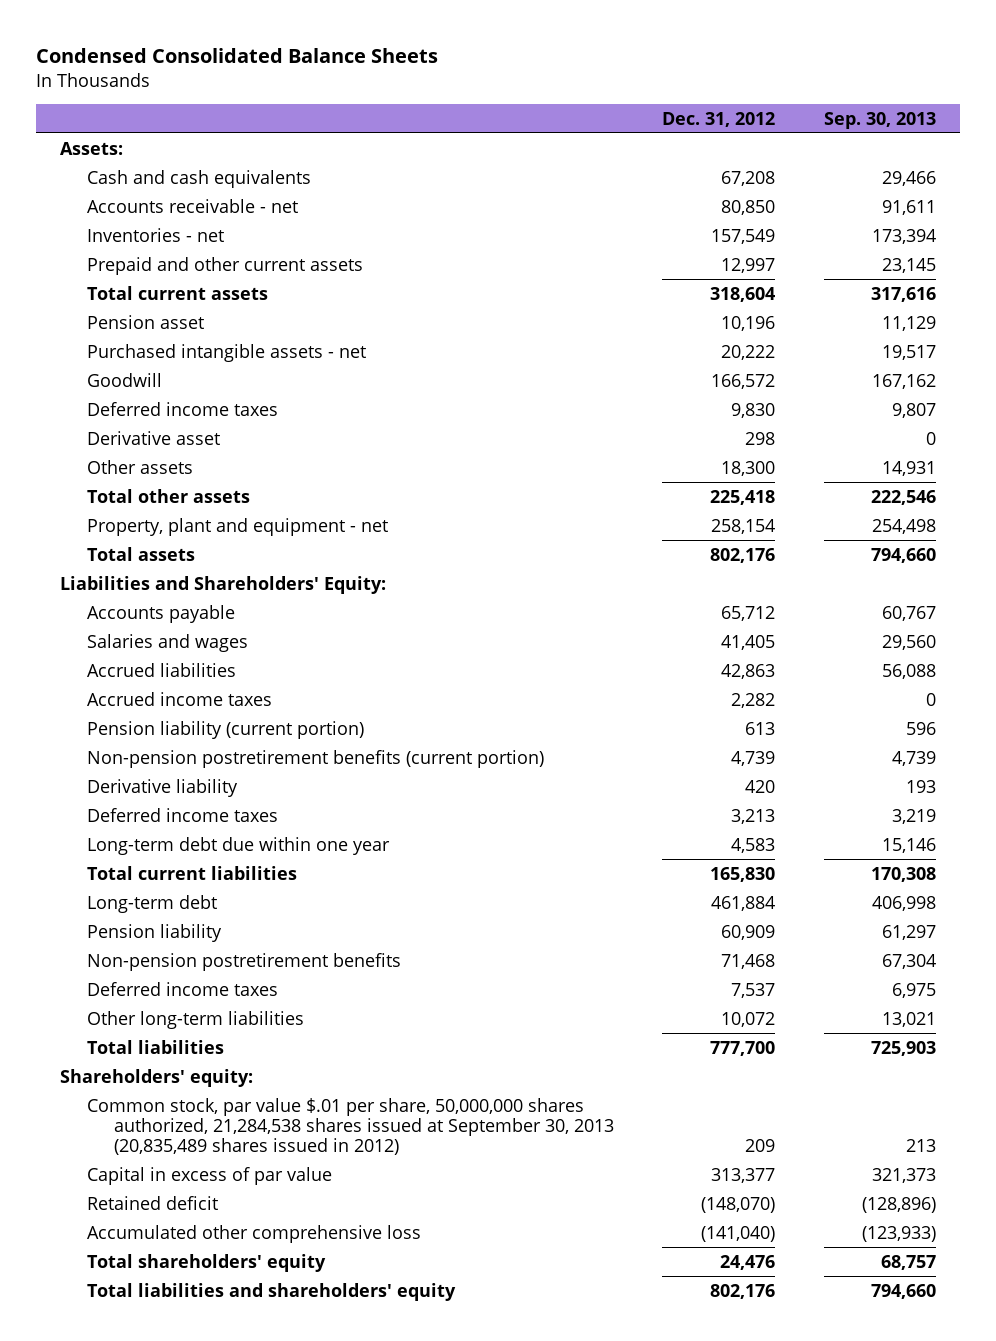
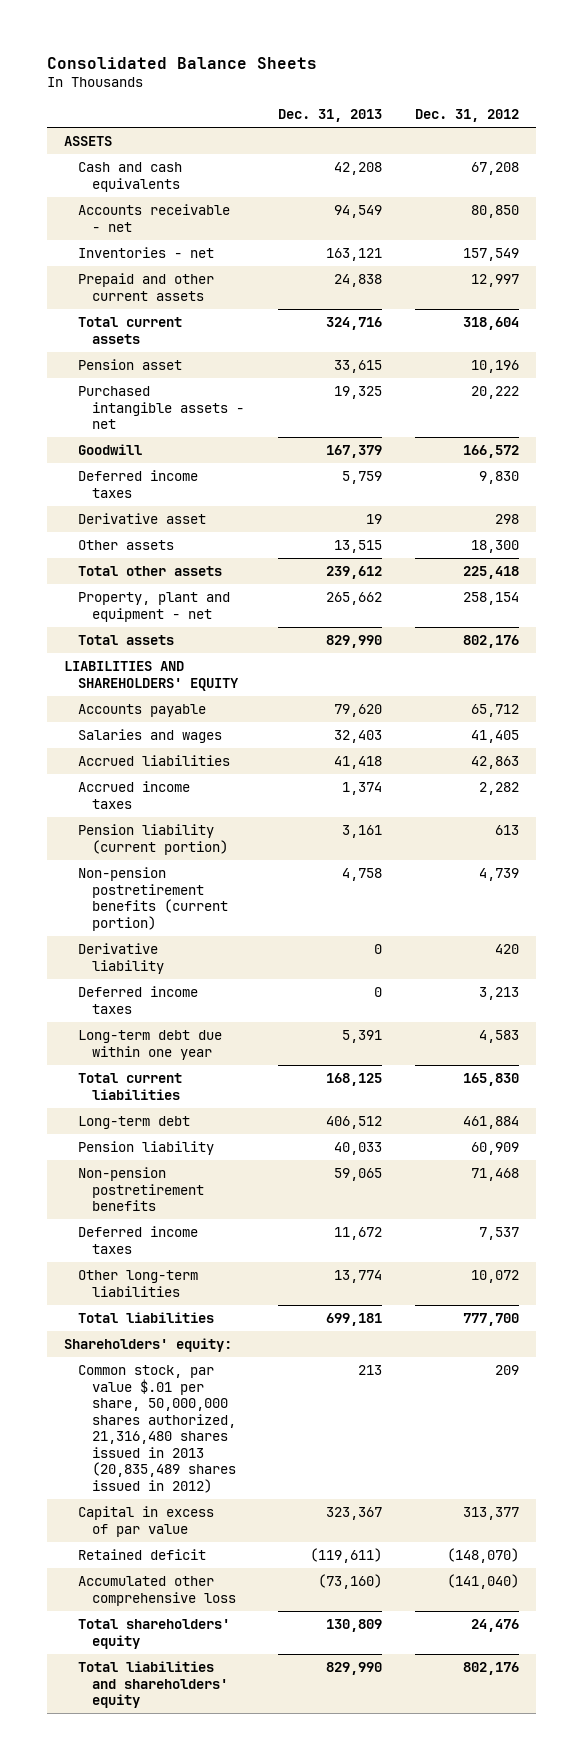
- Condensed Consolidated Balance Sheets
+ Consolidated Balance Sheets
- | Dec. 31, 2012 | Sep. 30, 2013
+ | Dec. 31, 2013 | Dec. 31, 2012
- Assets:
+ ASSETS
- Liabilities and Shareholders' Equity:
+ LIABILITIES AND SHAREHOLDERS' EQUITY
- Common stock, par value $.01 per share, 50,000,000 shares authorized, 21,284,538 shares issued at September 30, 2013 (20,835,489 shares issued in 2012) | 209 | 213
+ Common stock, par value $.01 per share, 50,000,000 shares authorized, 21,316,480 shares issued in 2013 (20,835,489 shares issued in 2012) | 213 | 209

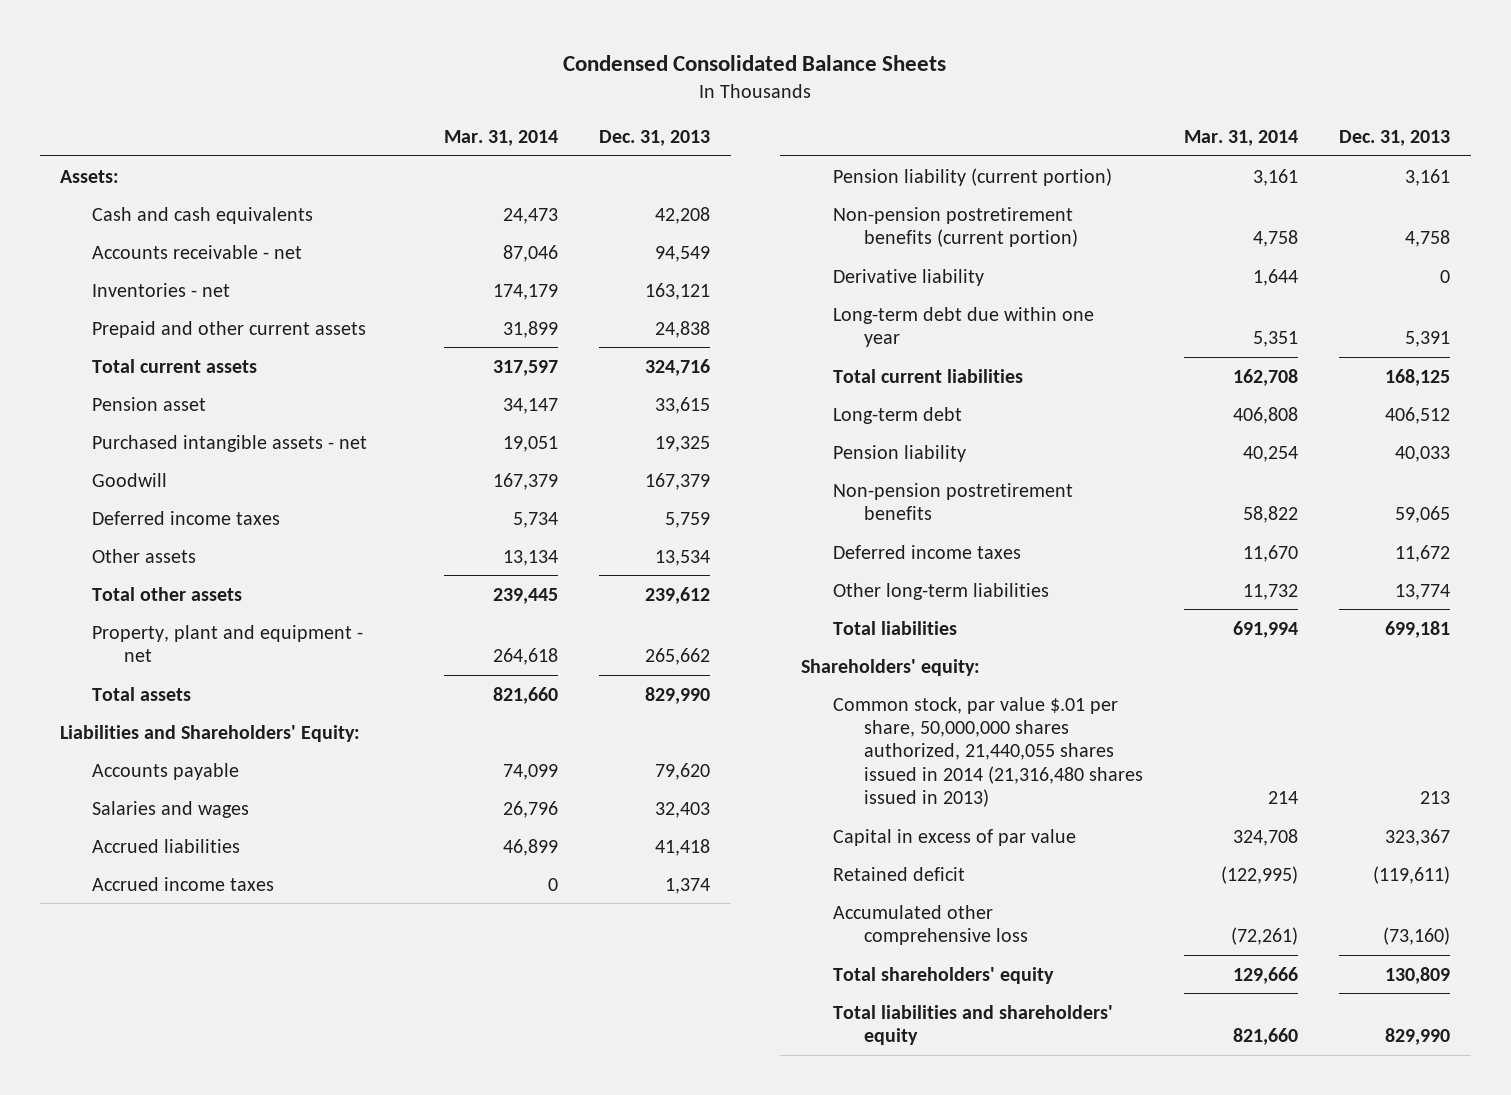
- Consolidated Balance Sheets
+ Condensed Consolidated Balance Sheets
- | Dec. 31, 2013 | Dec. 31, 2012
+ | Mar. 31, 2014 | Dec. 31, 2013
- ASSETS
+ Assets:
- Derivative asset | 19 | 298
- Other assets | 13,515 | 18,300
+ Other assets | 13,134 | 13,534
- LIABILITIES AND SHAREHOLDERS' EQUITY
+ Liabilities and Shareholders' Equity:
- Deferred income taxes | 0 | 3,213
- Common stock, par value $.01 per share, 50,000,000 shares authorized, 21,316,480 shares issued in 2013 (20,835,489 shares issued in 2012) | 213 | 209
+ Common stock, par value $.01 per share, 50,000,000 shares authorized, 21,440,055 shares issued in 2014 (21,316,480 shares issued in 2013) | 214 | 213

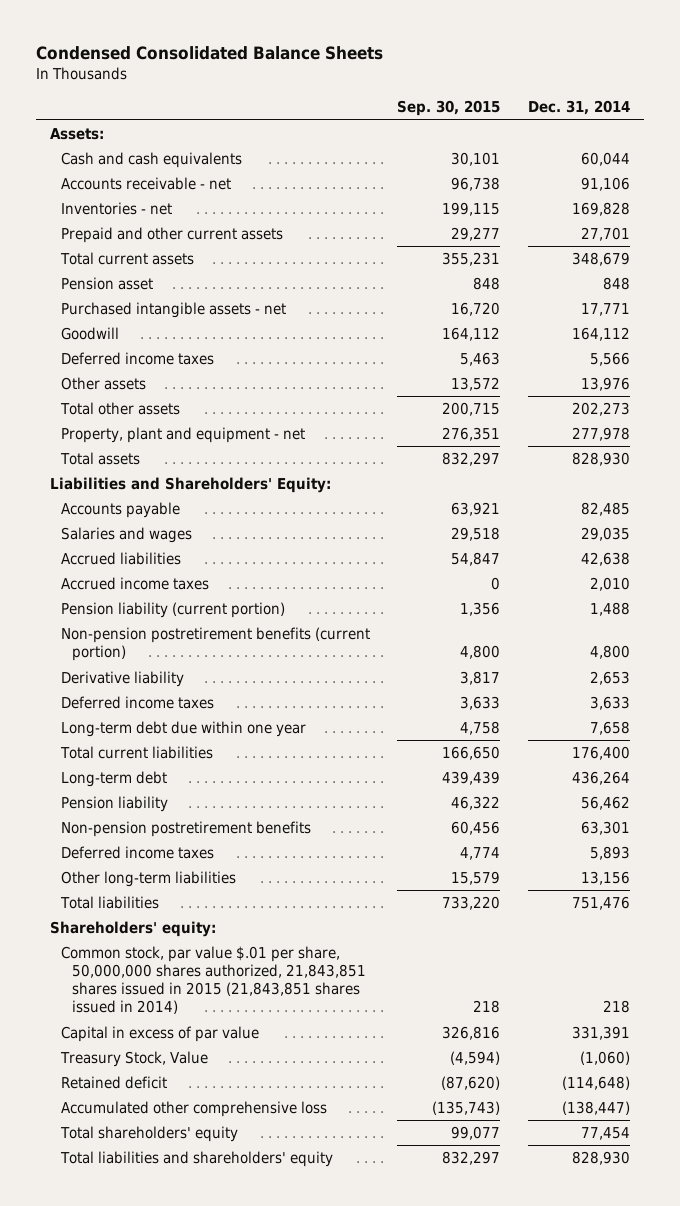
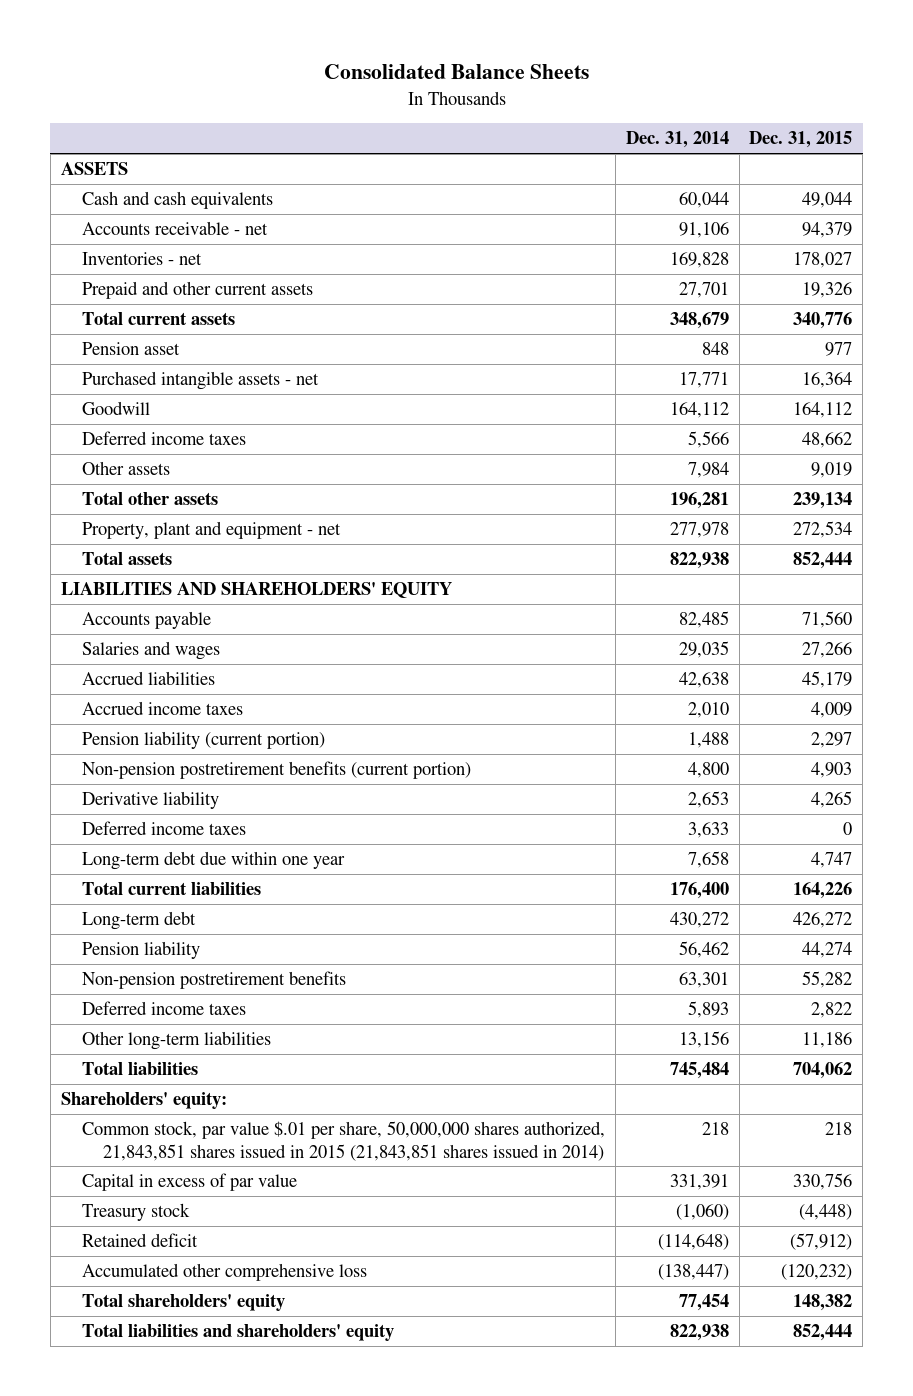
- Condensed Consolidated Balance Sheets
+ Consolidated Balance Sheets
- | Sep. 30, 2015 | Dec. 31, 2014
+ | Dec. 31, 2014 | Dec. 31, 2015
- Assets:
+ ASSETS
- Other assets | 13,572 | 13,976
- Total other assets | 200,715 | 202,273
+ Other assets | 7,984 | 9,019
+ Total other assets | 196,281 | 239,134
- Total assets | 832,297 | 828,930
- Liabilities and Shareholders' Equity:
+ Total assets | 822,938 | 852,444
+ LIABILITIES AND SHAREHOLDERS' EQUITY
- Long-term debt | 439,439 | 436,264
+ Long-term debt | 430,272 | 426,272
- Total liabilities | 733,220 | 751,476
+ Total liabilities | 745,484 | 704,062
- Treasury Stock, Value | (4,594) | (1,060)
+ Treasury stock | (1,060) | (4,448)
- Total liabilities and shareholders' equity | 832,297 | 828,930
+ Total liabilities and shareholders' equity | 822,938 | 852,444

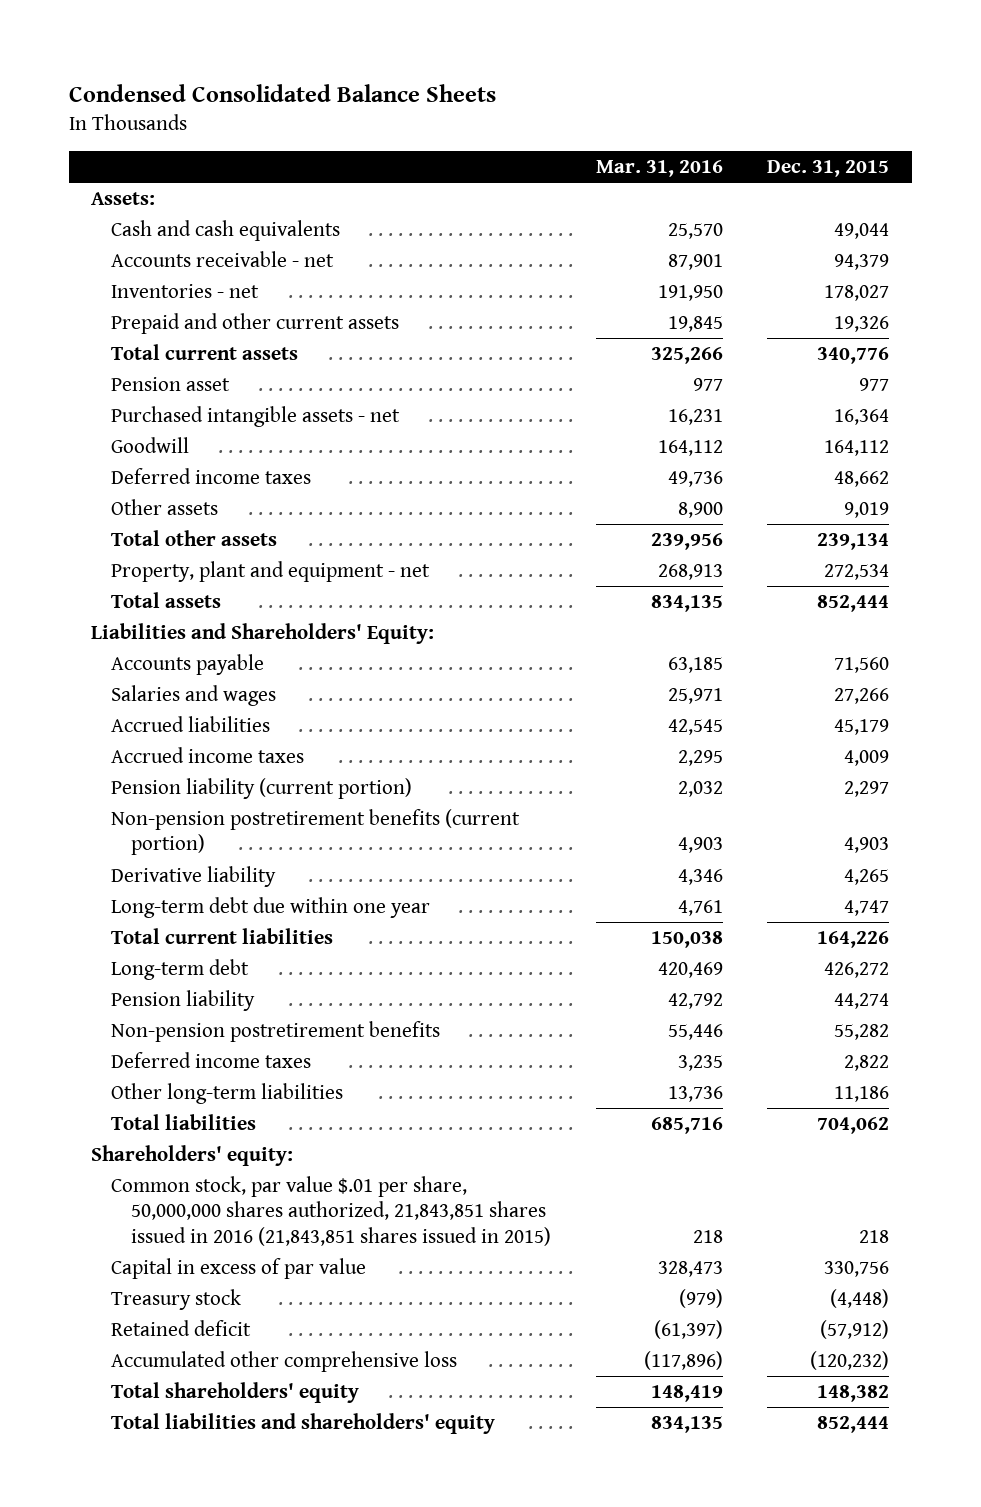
- Consolidated Balance Sheets
+ Condensed Consolidated Balance Sheets
- | Dec. 31, 2014 | Dec. 31, 2015
+ | Mar. 31, 2016 | Dec. 31, 2015
- ASSETS
+ Assets:
- LIABILITIES AND SHAREHOLDERS' EQUITY
+ Liabilities and Shareholders' Equity:
- Deferred income taxes | 3,633 | 0
- Common stock, par value $.01 per share, 50,000,000 shares authorized, 21,843,851 shares issued in 2015 (21,843,851 shares issued in 2014) | 218 | 218
+ Common stock, par value $.01 per share, 50,000,000 shares authorized, 21,843,851 shares issued in 2016 (21,843,851 shares issued in 2015) | 218 | 218

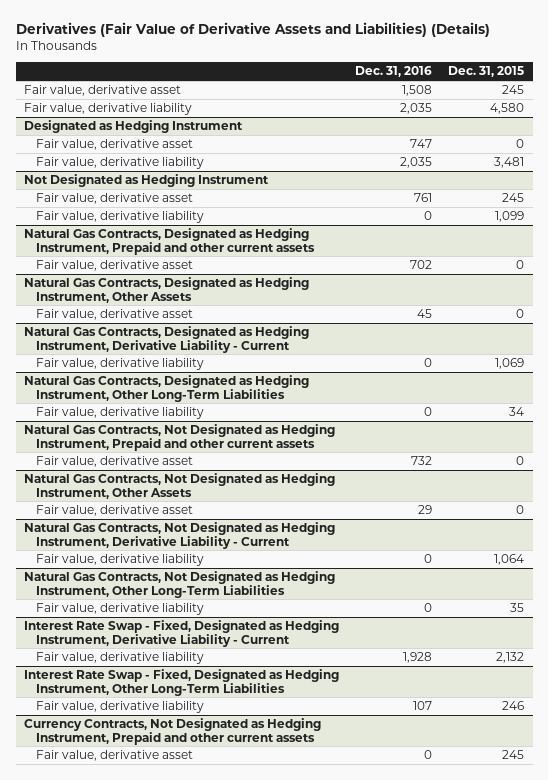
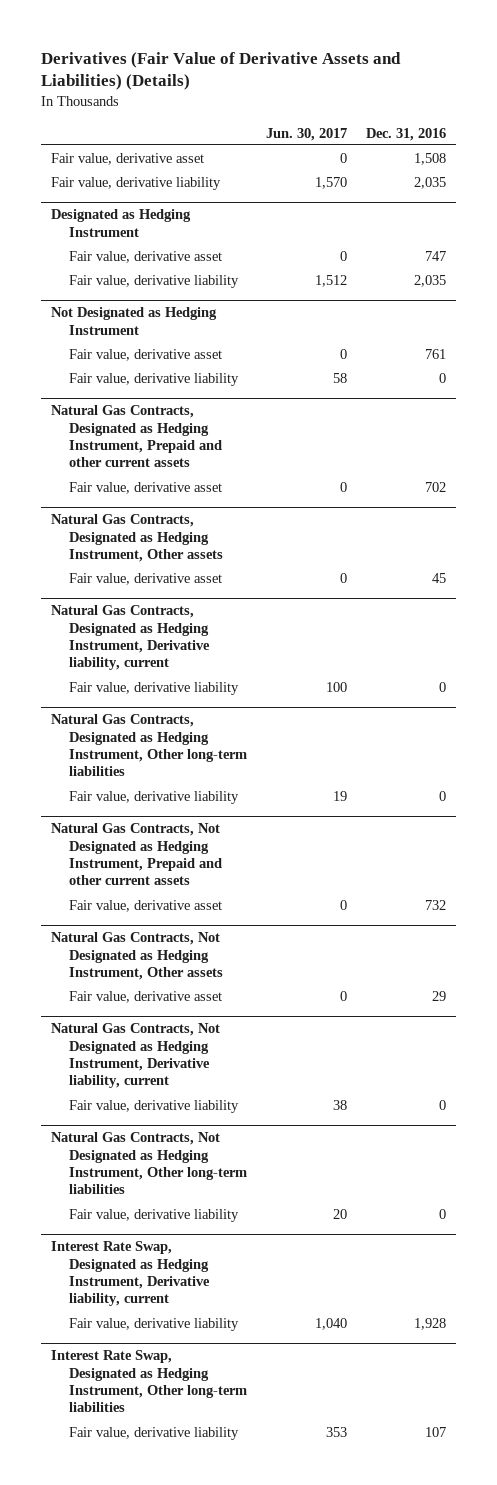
- | Dec. 31, 2016 | Dec. 31, 2015
+ | Jun. 30, 2017 | Dec. 31, 2016
- Natural Gas Contracts, Designated as Hedging Instrument, Other Assets
+ Natural Gas Contracts, Designated as Hedging Instrument, Other assets
- Natural Gas Contracts, Designated as Hedging Instrument, Derivative Liability - Current
+ Natural Gas Contracts, Designated as Hedging Instrument, Derivative liability, current
- Natural Gas Contracts, Designated as Hedging Instrument, Other Long-Term Liabilities
+ Natural Gas Contracts, Designated as Hedging Instrument, Other long-term liabilities
- Natural Gas Contracts, Not Designated as Hedging Instrument, Other Assets
+ Natural Gas Contracts, Not Designated as Hedging Instrument, Other assets
- Natural Gas Contracts, Not Designated as Hedging Instrument, Derivative Liability - Current
+ Natural Gas Contracts, Not Designated as Hedging Instrument, Derivative liability, current
- Natural Gas Contracts, Not Designated as Hedging Instrument, Other Long-Term Liabilities
+ Natural Gas Contracts, Not Designated as Hedging Instrument, Other long-term liabilities
- Interest Rate Swap - Fixed, Designated as Hedging Instrument, Derivative Liability - Current
+ Interest Rate Swap, Designated as Hedging Instrument, Derivative liability, current
- Interest Rate Swap - Fixed, Designated as Hedging Instrument, Other Long-Term Liabilities
+ Interest Rate Swap, Designated as Hedging Instrument, Other long-term liabilities
- Currency Contracts, Not Designated as Hedging Instrument, Prepaid and other current assets
- Fair value, derivative asset | 0 | 245

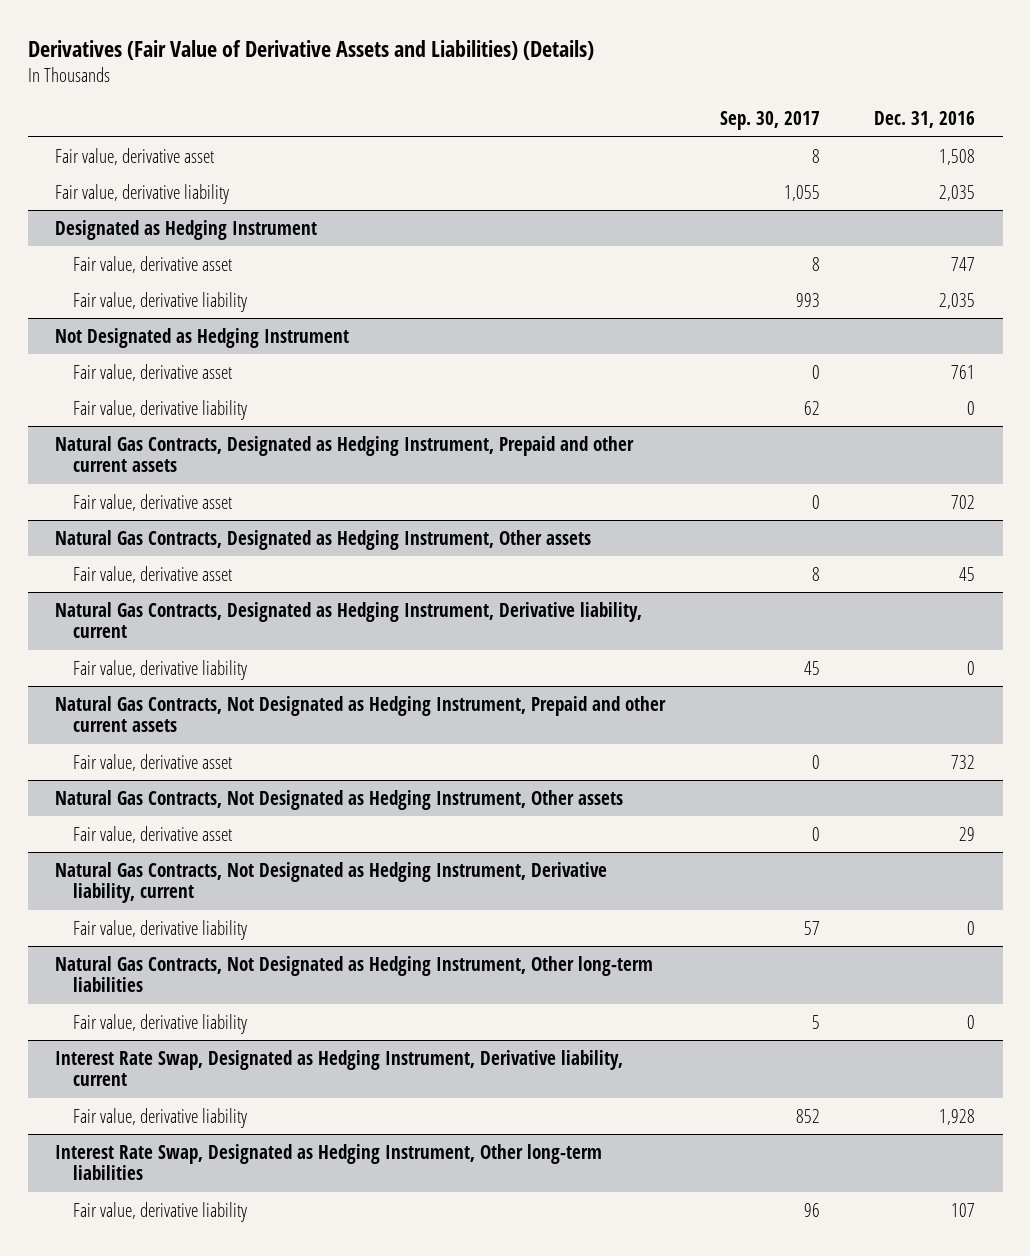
- | Jun. 30, 2017 | Dec. 31, 2016
+ | Sep. 30, 2017 | Dec. 31, 2016
- Natural Gas Contracts, Designated as Hedging Instrument, Other long-term liabilities
- Fair value, derivative liability | 19 | 0

